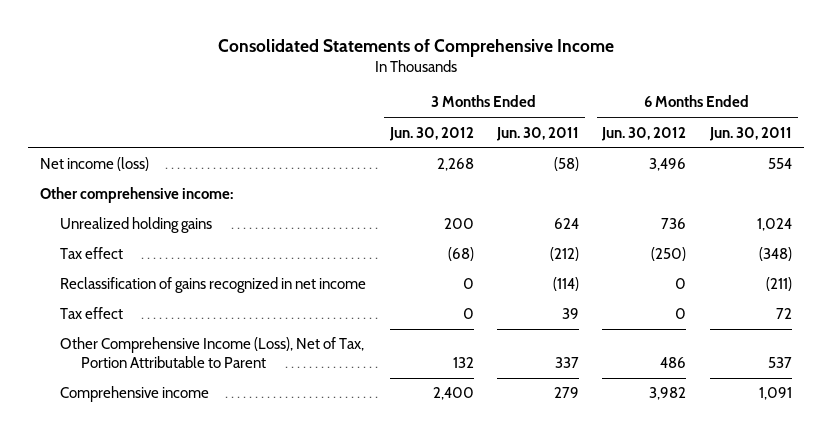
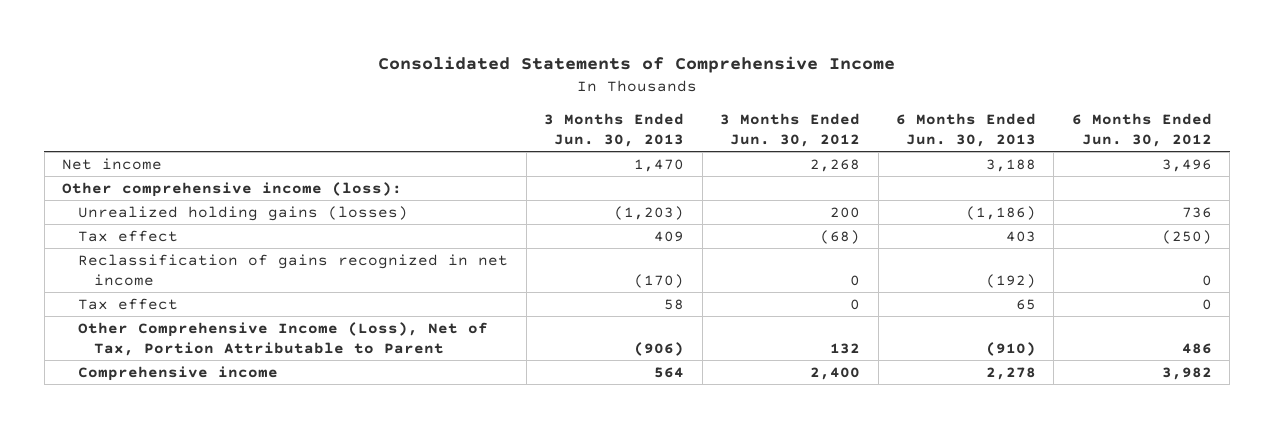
- | 3 Months Ended Jun. 30, 2012 | 3 Months Ended Jun. 30, 2011 | 6 Months Ended Jun. 30, 2012 | 6 Months Ended Jun. 30, 2011
+ | 3 Months Ended Jun. 30, 2013 | 3 Months Ended Jun. 30, 2012 | 6 Months Ended Jun. 30, 2013 | 6 Months Ended Jun. 30, 2012
- Net income (loss) | 2,268 | (58) | 3,496 | 554
- Other comprehensive income:
- Unrealized holding gains | 200 | 624 | 736 | 1,024
+ Net income | 1,470 | 2,268 | 3,188 | 3,496
+ Other comprehensive income (loss):
+ Unrealized holding gains (losses) | (1,203) | 200 | (1,186) | 736

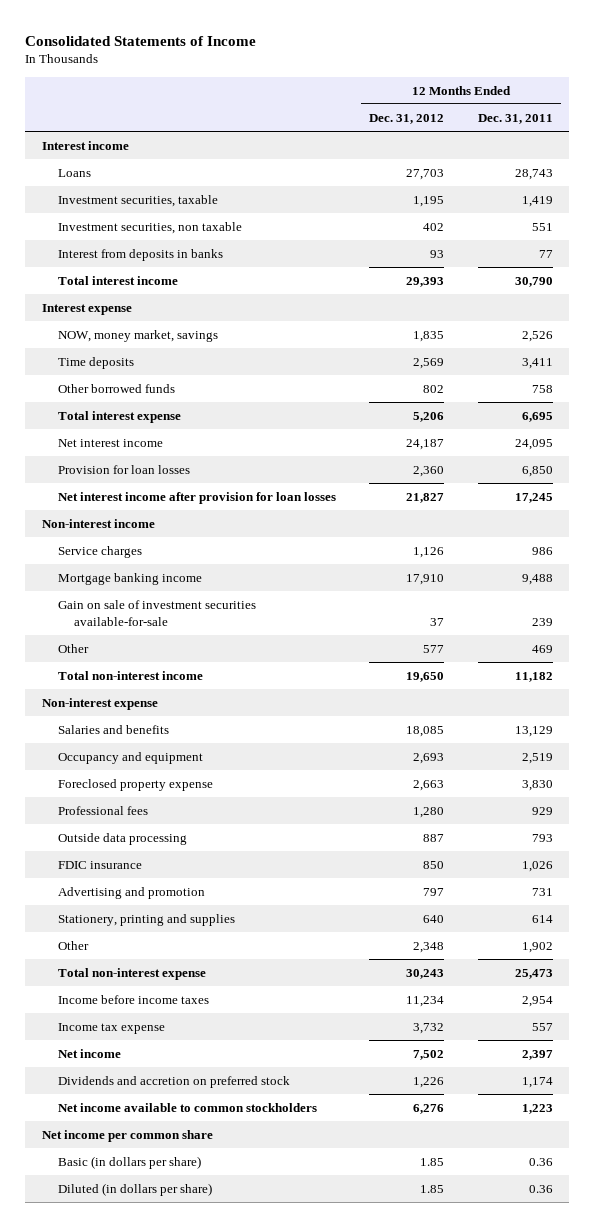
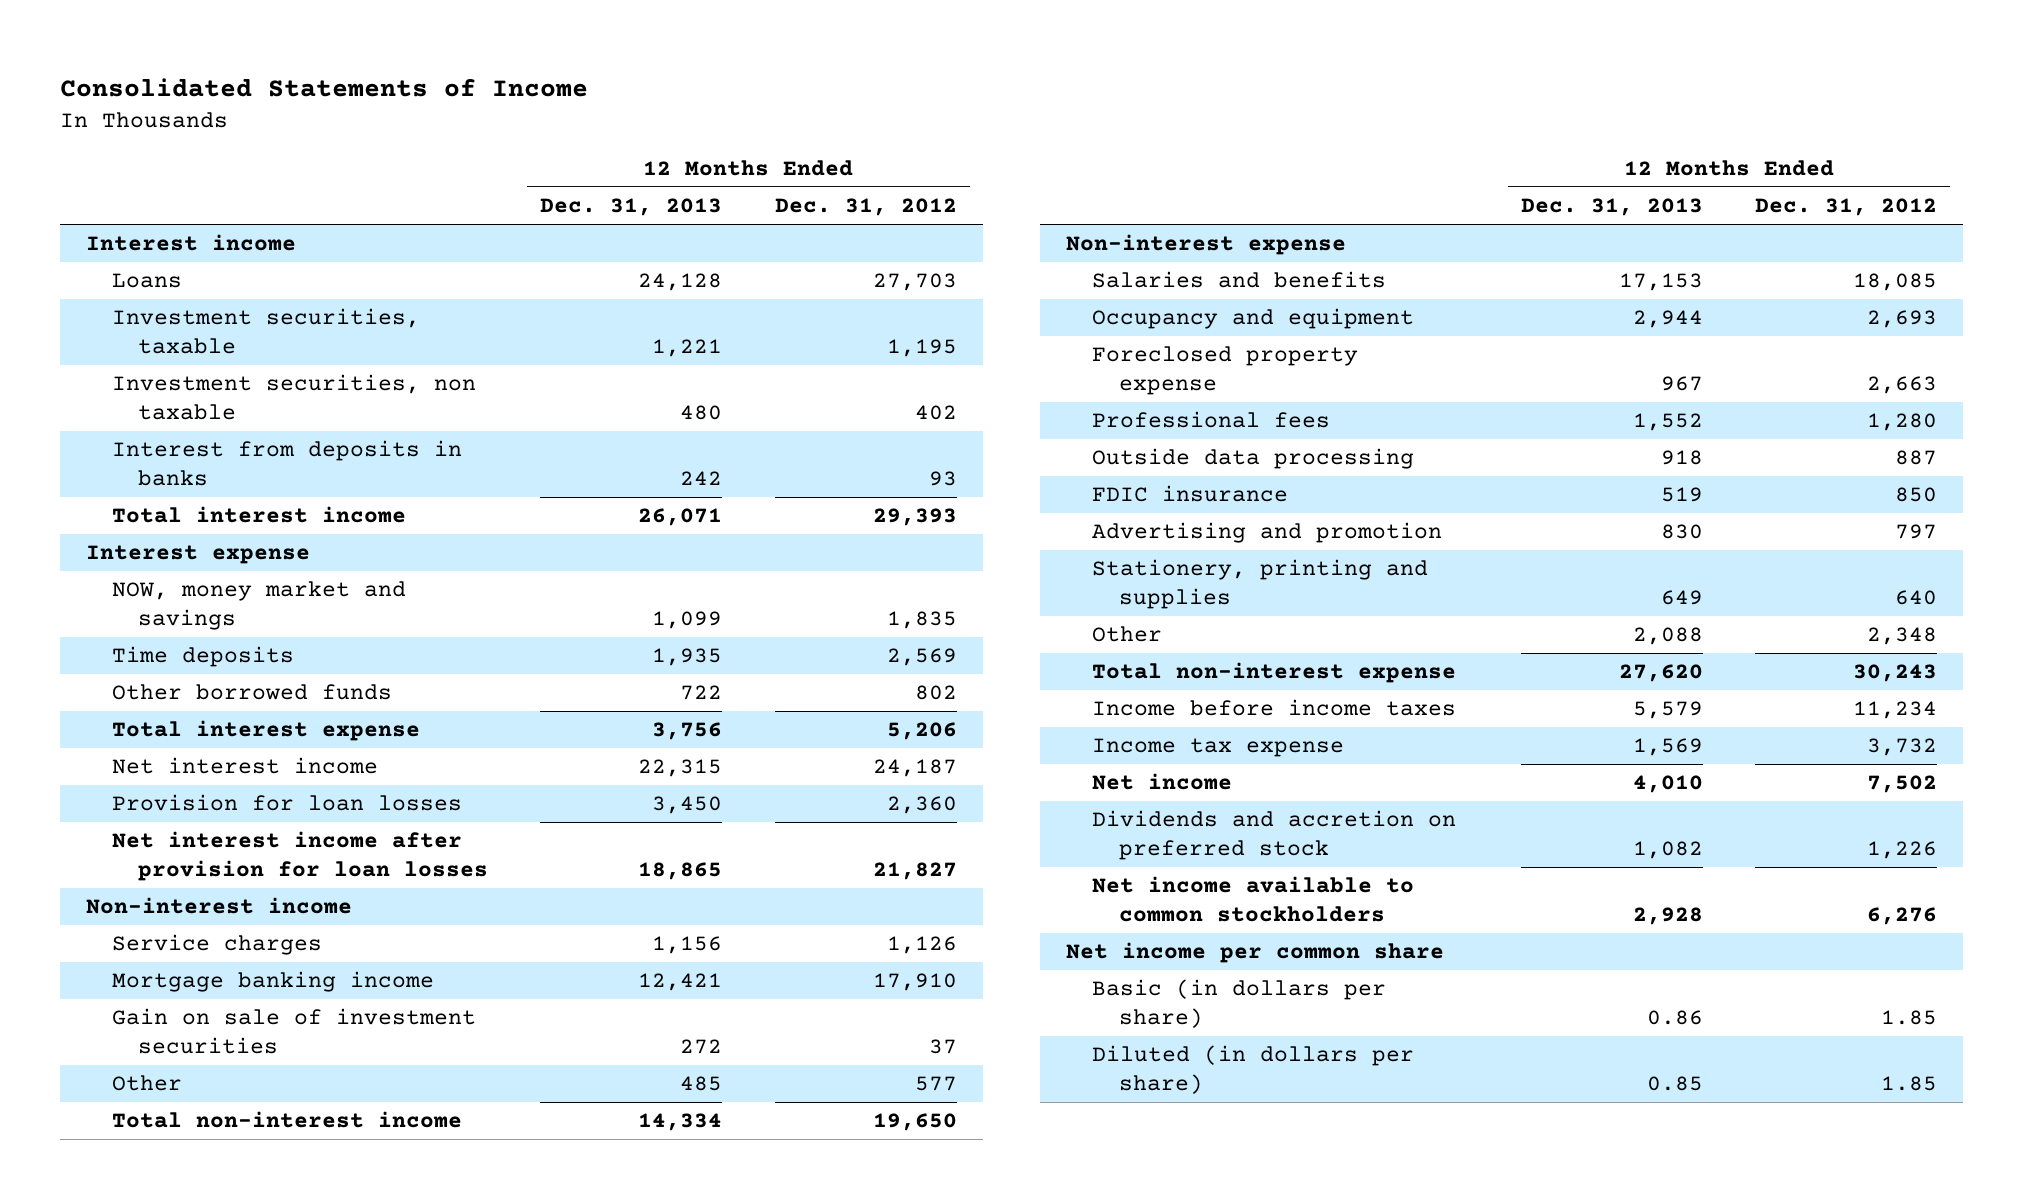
- | 12 Months Ended Dec. 31, 2012 | 12 Months Ended Dec. 31, 2011
+ | 12 Months Ended Dec. 31, 2013 | 12 Months Ended Dec. 31, 2012
- NOW, money market, savings | 1,835 | 2,526
+ NOW, money market and savings | 1,099 | 1,835
- Gain on sale of investment securities available-for-sale | 37 | 239
+ Gain on sale of investment securities | 272 | 37

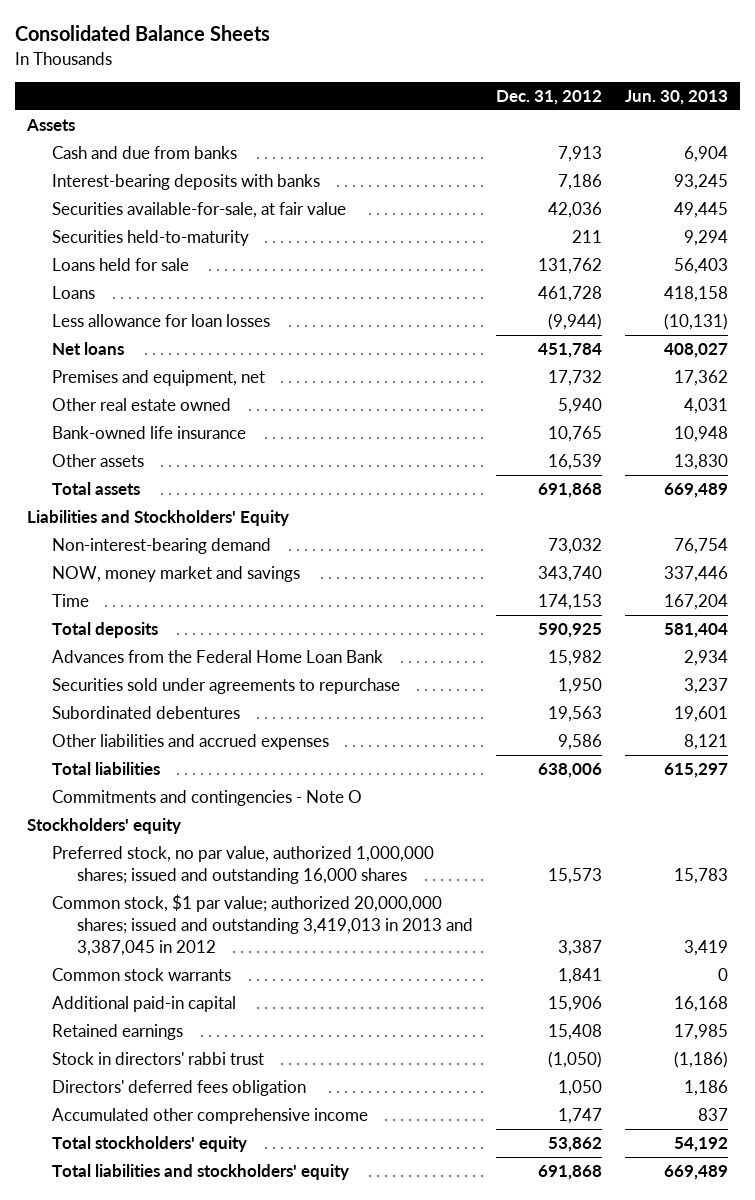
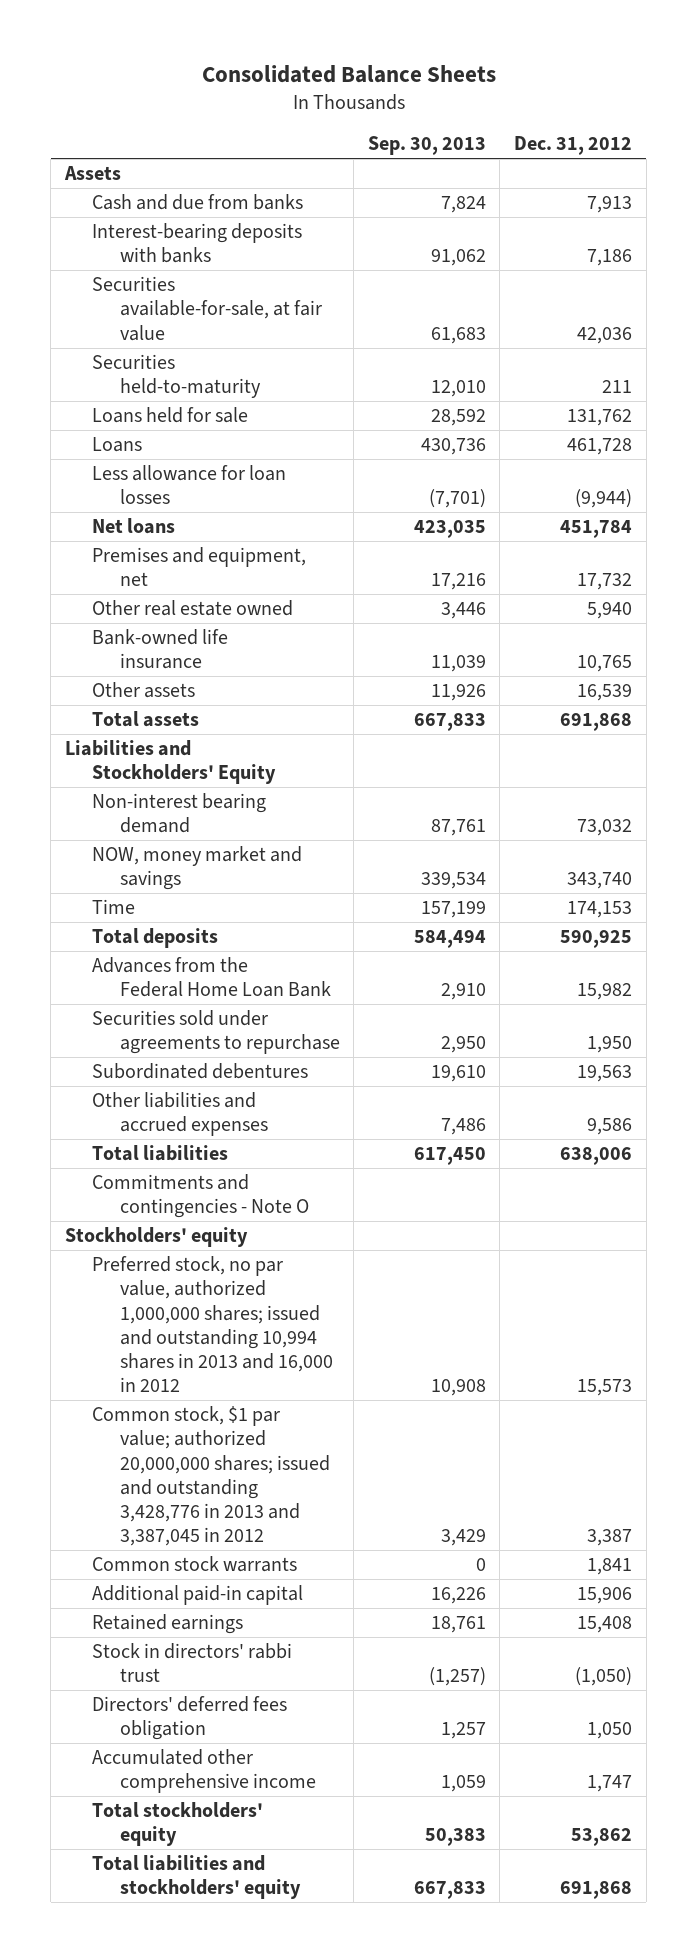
- | Dec. 31, 2012 | Jun. 30, 2013
+ | Sep. 30, 2013 | Dec. 31, 2012
- Non-interest-bearing demand | 73,032 | 76,754
+ Non-interest bearing demand | 87,761 | 73,032
- Preferred stock, no par value, authorized 1,000,000 shares; issued and outstanding 16,000 shares | 15,573 | 15,783
- Common stock, $1 par value; authorized 20,000,000 shares; issued and outstanding 3,419,013 in 2013 and 3,387,045 in 2012 | 3,387 | 3,419
+ Preferred stock, no par value, authorized 1,000,000 shares; issued and outstanding 10,994 shares in 2013 and 16,000 in 2012 | 10,908 | 15,573
+ Common stock, $1 par value; authorized 20,000,000 shares; issued and outstanding 3,428,776 in 2013 and 3,387,045 in 2012 | 3,429 | 3,387

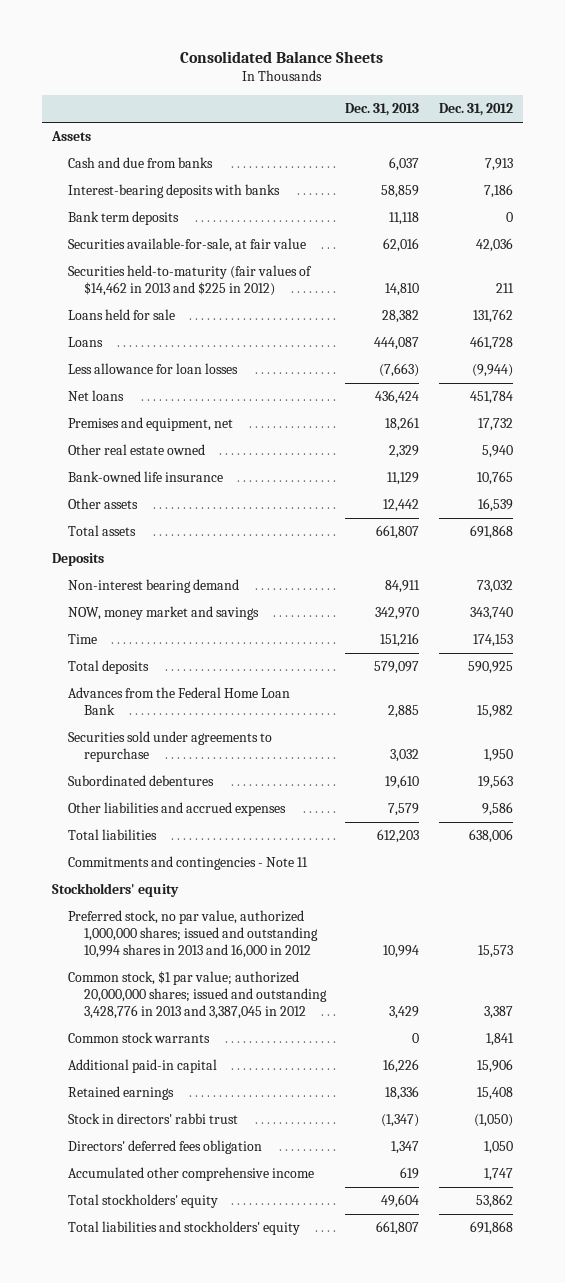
- | Sep. 30, 2013 | Dec. 31, 2012
+ | Dec. 31, 2013 | Dec. 31, 2012
+ Bank term deposits | 11,118 | 0
- Securities held-to-maturity | 12,010 | 211
+ Securities held-to-maturity (fair values of $14,462 in 2013 and $225 in 2012) | 14,810 | 211
- Liabilities and Stockholders' Equity
+ Deposits
- Commitments and contingencies - Note O
+ Commitments and contingencies - Note 11

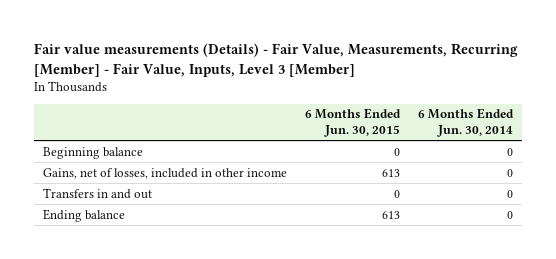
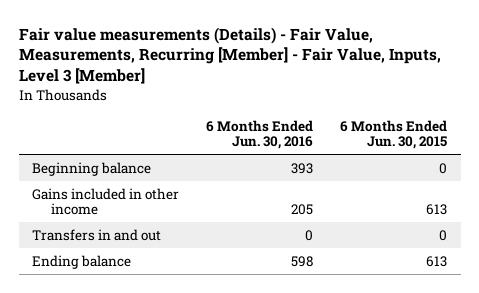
- | 6 Months Ended Jun. 30, 2015 | 6 Months Ended Jun. 30, 2014
+ | 6 Months Ended Jun. 30, 2016 | 6 Months Ended Jun. 30, 2015
- Gains, net of losses, included in other income | 613 | 0
+ Gains included in other income | 205 | 613

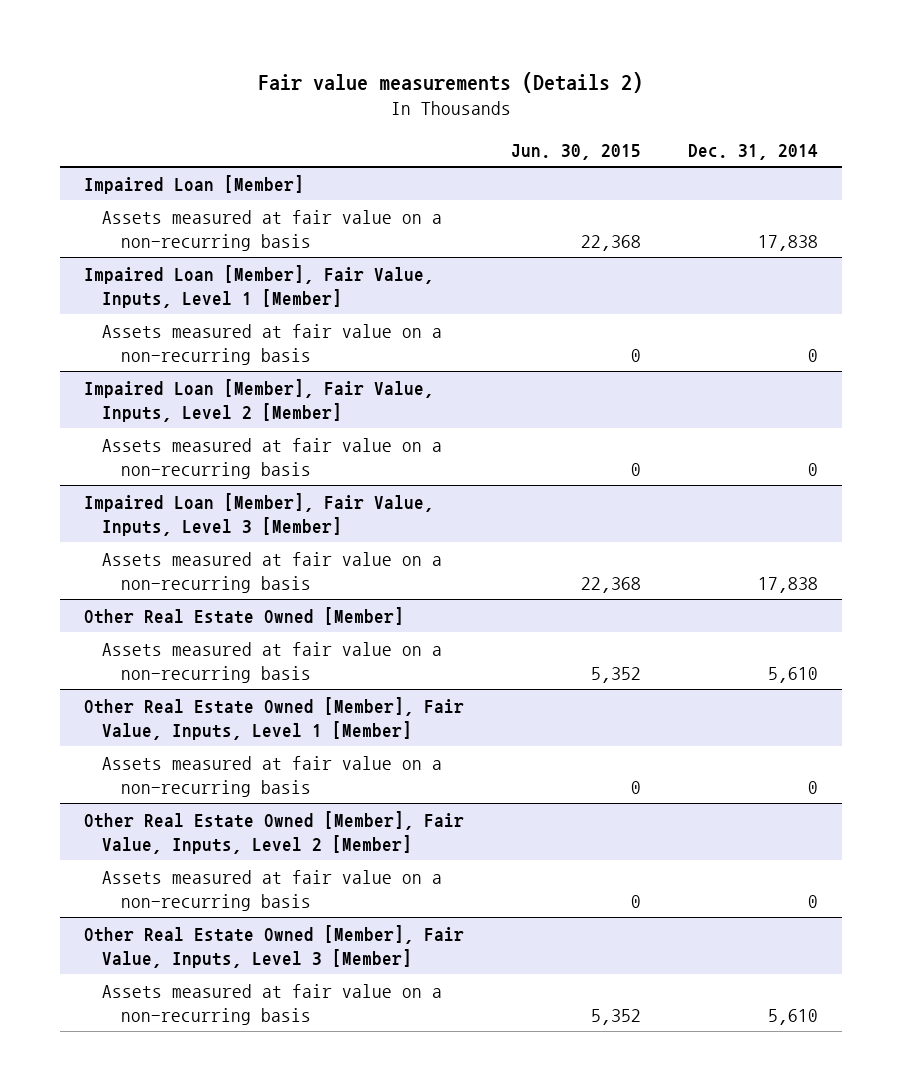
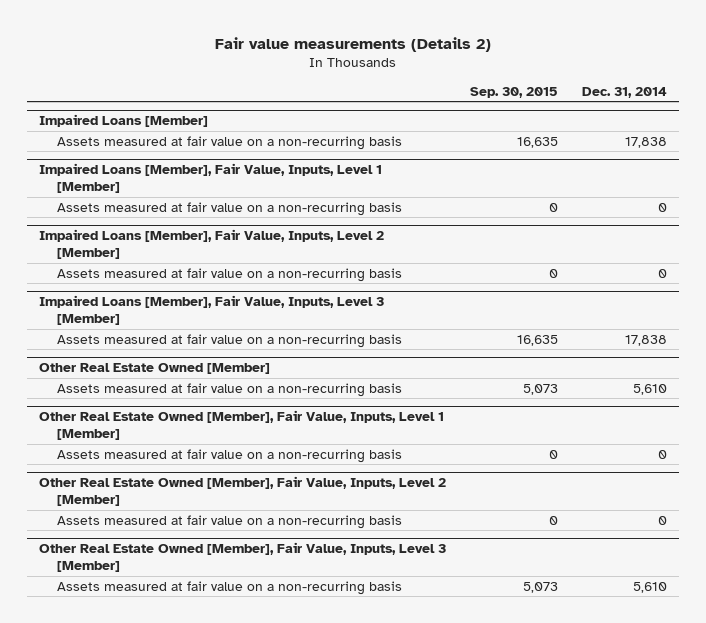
- | Jun. 30, 2015 | Dec. 31, 2014
+ | Sep. 30, 2015 | Dec. 31, 2014
- Impaired Loan [Member]
+ Impaired Loans [Member]
- Impaired Loan [Member], Fair Value, Inputs, Level 1 [Member]
+ Impaired Loans [Member], Fair Value, Inputs, Level 1 [Member]
- Impaired Loan [Member], Fair Value, Inputs, Level 2 [Member]
+ Impaired Loans [Member], Fair Value, Inputs, Level 2 [Member]
- Impaired Loan [Member], Fair Value, Inputs, Level 3 [Member]
+ Impaired Loans [Member], Fair Value, Inputs, Level 3 [Member]

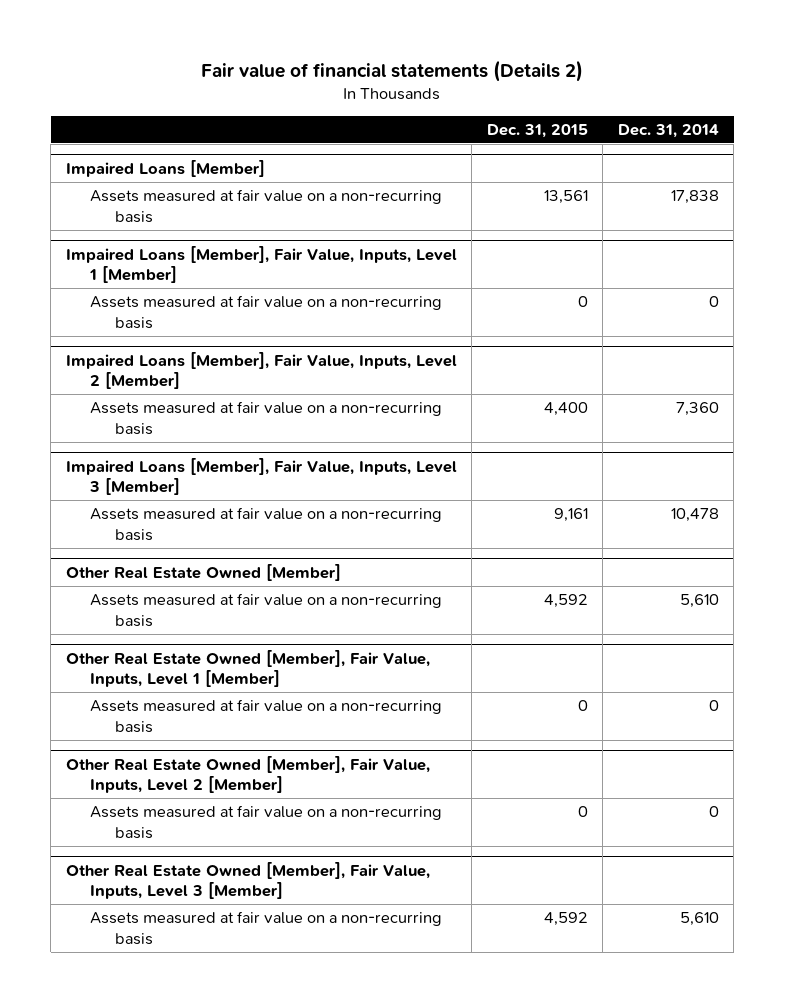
- Fair value measurements (Details 2)
+ Fair value of financial statements (Details 2)
- | Sep. 30, 2015 | Dec. 31, 2014
+ | Dec. 31, 2015 | Dec. 31, 2014
@ Impaired Loans [Member], Fair Value, Inputs, Level 2 [Member]
- Assets measured at fair value on a non-recurring basis | 0 | 0
+ Assets measured at fair value on a non-recurring basis | 4,400 | 7,360
@ Impaired Loans [Member], Fair Value, Inputs, Level 3 [Member]
- Assets measured at fair value on a non-recurring basis | 16,635 | 17,838
+ Assets measured at fair value on a non-recurring basis | 9,161 | 10,478

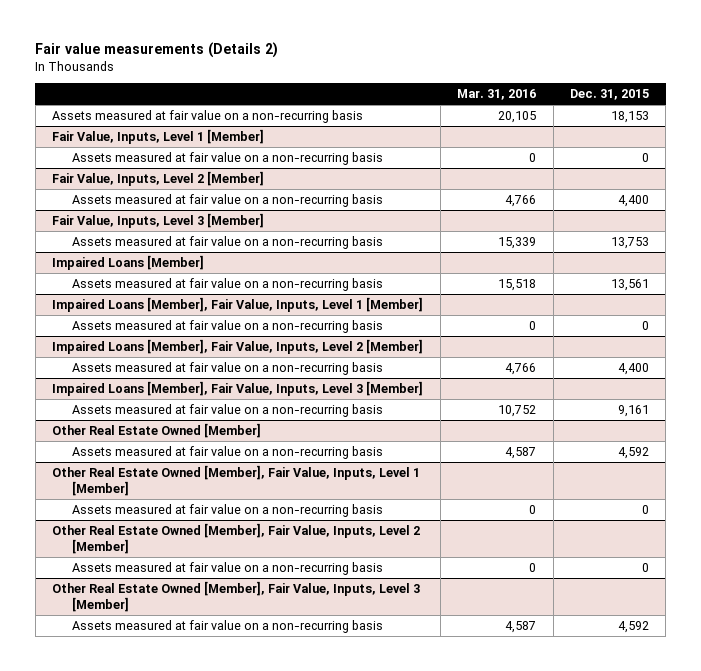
- Fair value of financial statements (Details 2)
+ Fair value measurements (Details 2)
- | Dec. 31, 2015 | Dec. 31, 2014
+ | Mar. 31, 2016 | Dec. 31, 2015
+ Assets measured at fair value on a non-recurring basis | 20,105 | 18,153
+ Fair Value, Inputs, Level 1 [Member]
+ Assets measured at fair value on a non-recurring basis | 0 | 0
+ Fair Value, Inputs, Level 2 [Member]
+ Assets measured at fair value on a non-recurring basis | 4,766 | 4,400
+ Fair Value, Inputs, Level 3 [Member]
+ Assets measured at fair value on a non-recurring basis | 15,339 | 13,753

